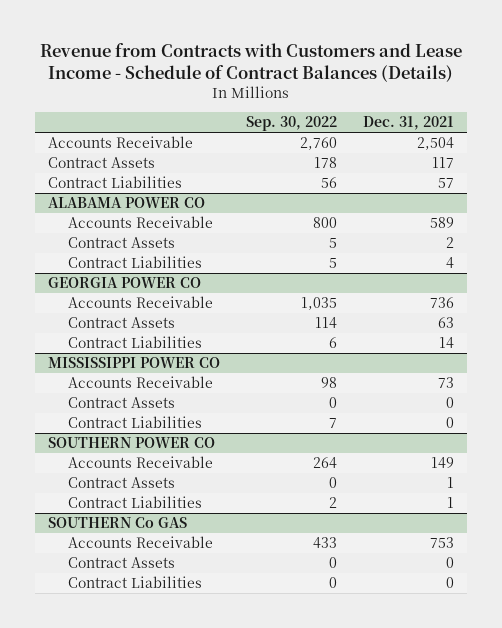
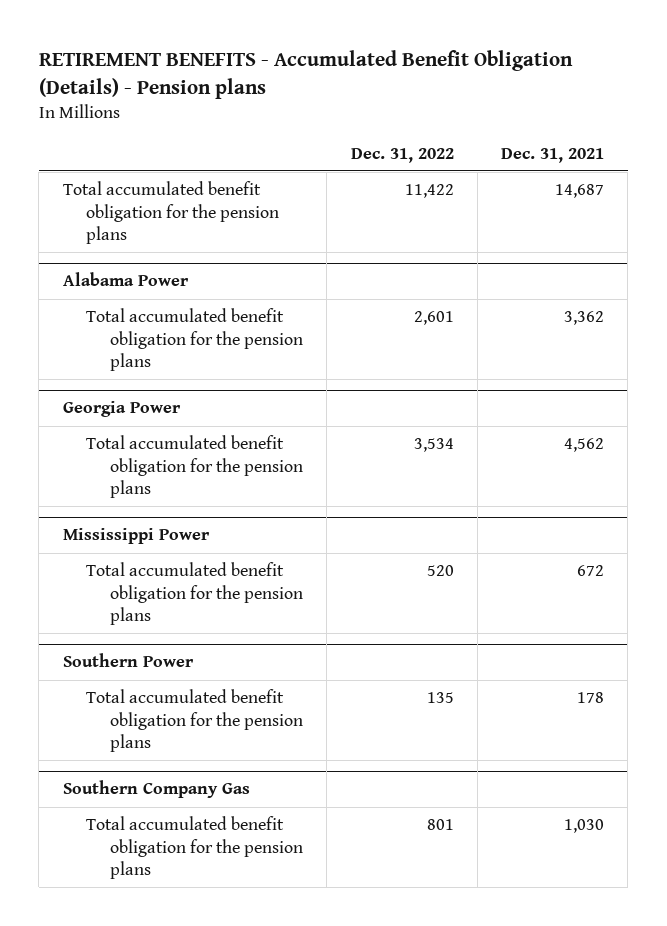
- Revenue from Contracts with Customers and Lease Income - Schedule of Contract Balances (Details)
+ RETIREMENT BENEFITS - Accumulated Benefit Obligation (Details) - Pension plans
- | Sep. 30, 2022 | Dec. 31, 2021
+ | Dec. 31, 2022 | Dec. 31, 2021
- Accounts Receivable | 2,760 | 2,504
- Contract Assets | 178 | 117
- Contract Liabilities | 56 | 57
- ALABAMA POWER CO
- Accounts Receivable | 800 | 589
- Contract Assets | 5 | 2
- Contract Liabilities | 5 | 4
- GEORGIA POWER CO
- Accounts Receivable | 1,035 | 736
- Contract Assets | 114 | 63
- Contract Liabilities | 6 | 14
- MISSISSIPPI POWER CO
- Accounts Receivable | 98 | 73
- Contract Assets | 0 | 0
- Contract Liabilities | 7 | 0
- SOUTHERN POWER CO
- Accounts Receivable | 264 | 149
- Contract Assets | 0 | 1
- Contract Liabilities | 2 | 1
- SOUTHERN Co GAS
- Accounts Receivable | 433 | 753
- Contract Assets | 0 | 0
- Contract Liabilities | 0 | 0
+ Total accumulated benefit obligation for the pension plans | 11,422 | 14,687
+ Alabama Power
+ Total accumulated benefit obligation for the pension plans | 2,601 | 3,362
+ Georgia Power
+ Total accumulated benefit obligation for the pension plans | 3,534 | 4,562
+ Mississippi Power
+ Total accumulated benefit obligation for the pension plans | 520 | 672
+ Southern Power
+ Total accumulated benefit obligation for the pension plans | 135 | 178
+ Southern Company Gas
+ Total accumulated benefit obligation for the pension plans | 801 | 1,030

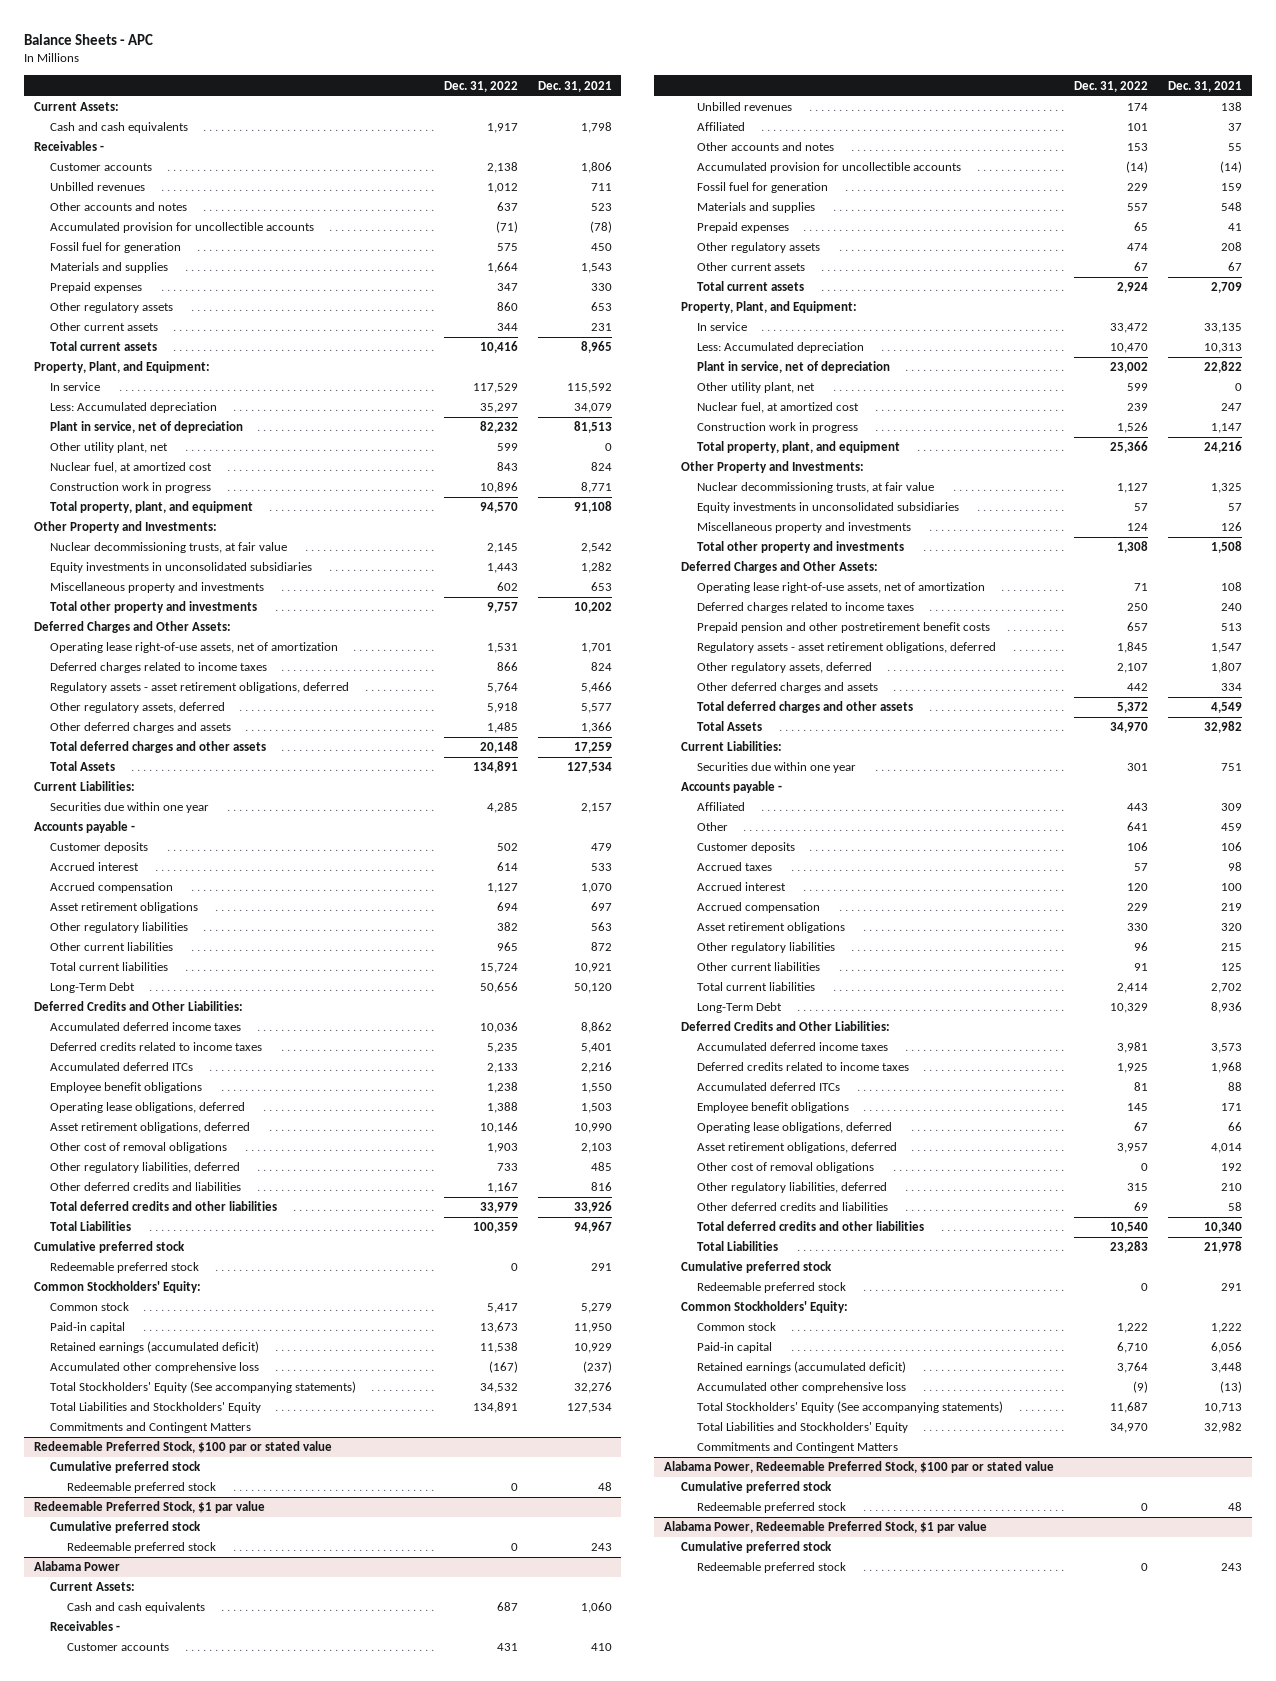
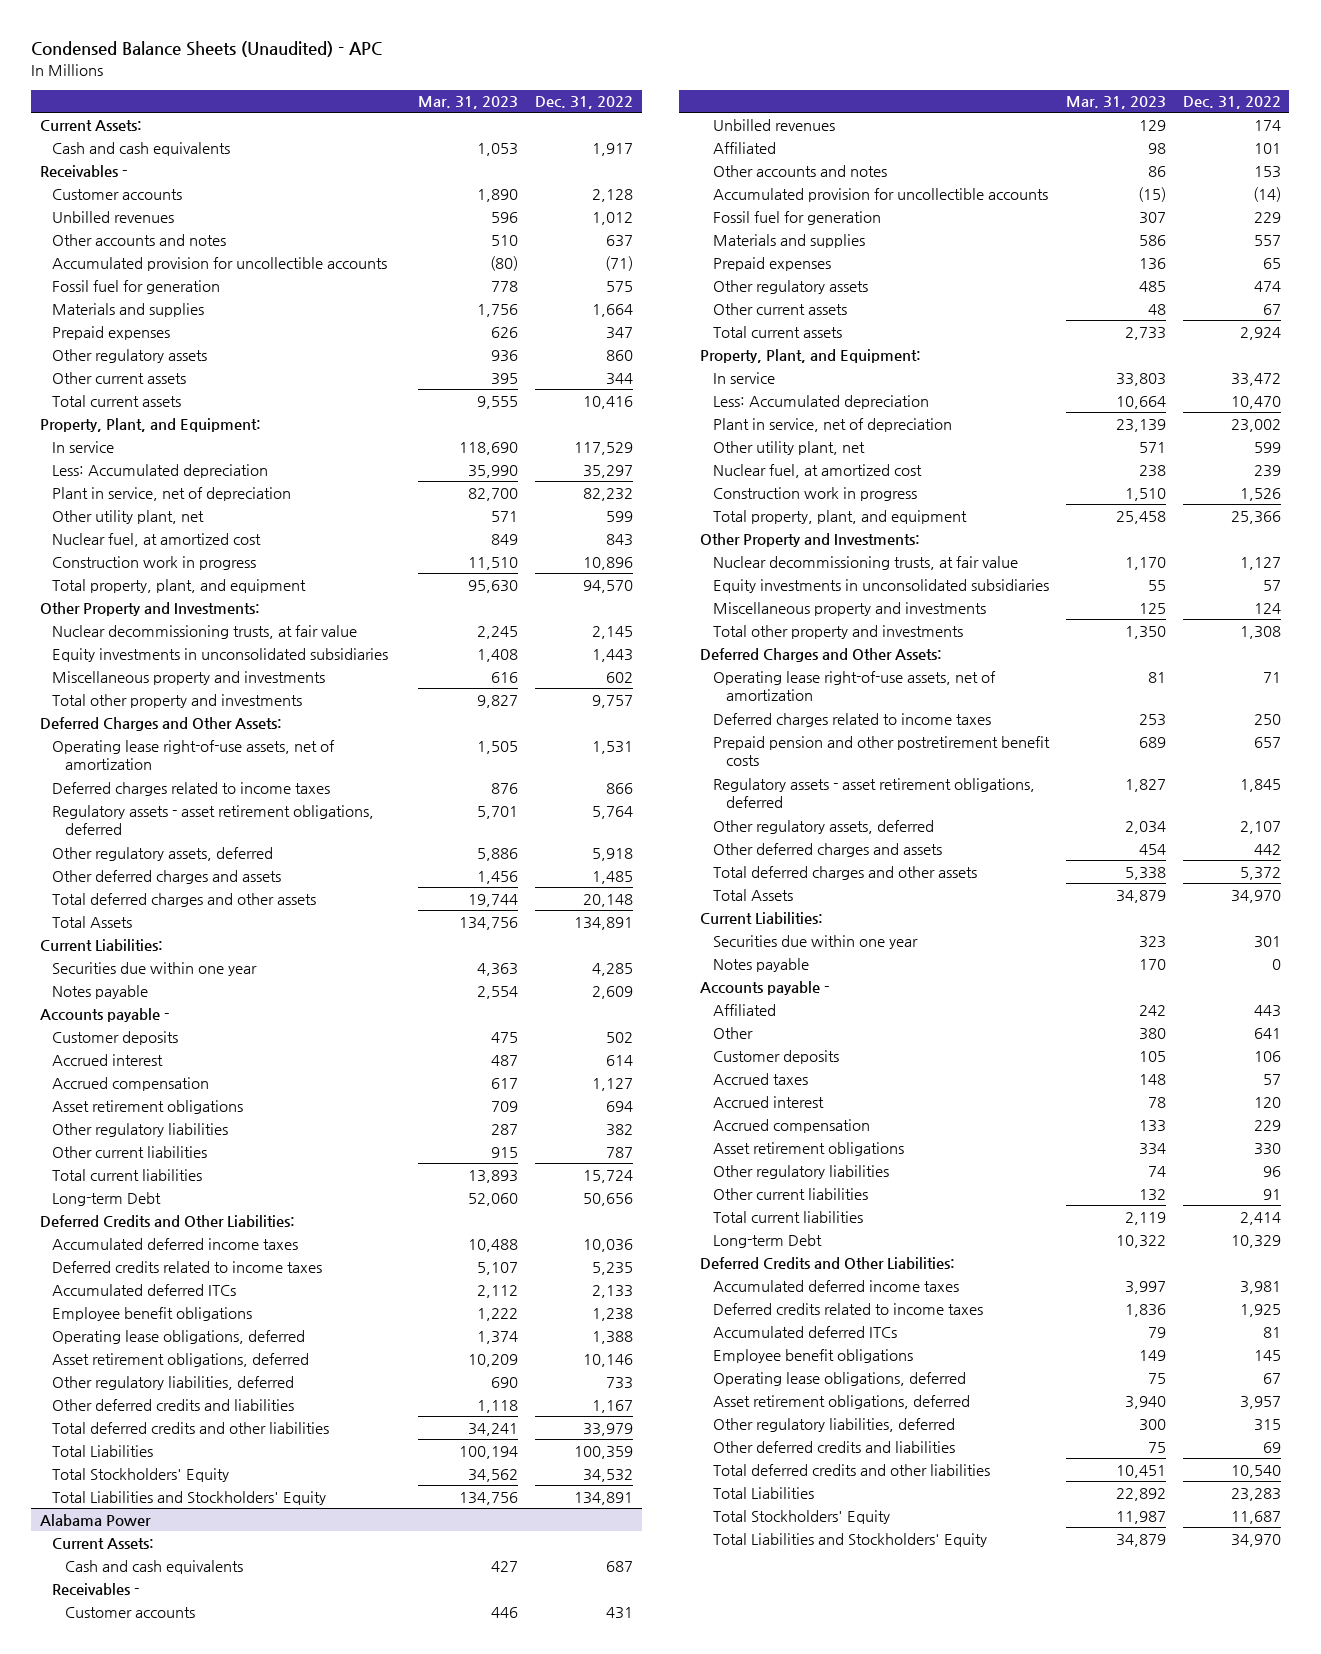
- Balance Sheets - APC
+ Condensed Balance Sheets (Unaudited) - APC
- | Dec. 31, 2022 | Dec. 31, 2021
+ | Mar. 31, 2023 | Dec. 31, 2022
- Customer accounts | 2,138 | 1,806
+ Customer accounts | 1,890 | 2,128
+ Notes payable | 2,554 | 2,609
- Other current liabilities | 965 | 872
+ Other current liabilities | 915 | 787
- Long-Term Debt | 50,656 | 50,120
+ Long-term Debt | 52,060 | 50,656
- Other cost of removal obligations | 1,903 | 2,103
- Cumulative preferred stock
- Redeemable preferred stock | 0 | 291
- Common Stockholders' Equity:
- Common stock | 5,417 | 5,279
- Paid-in capital | 13,673 | 11,950
- Retained earnings (accumulated deficit) | 11,538 | 10,929
- Accumulated other comprehensive loss | (167) | (237)
- Total Stockholders' Equity (See accompanying statements) | 34,532 | 32,276
+ Total Stockholders' Equity | 34,562 | 34,532
- Commitments and Contingent Matters
- Redeemable Preferred Stock, $100 par or stated value
- Cumulative preferred stock
- Redeemable preferred stock | 0 | 48
- Redeemable Preferred Stock, $1 par value
- Cumulative preferred stock
- Redeemable preferred stock | 0 | 243
@ Alabama Power
+ Notes payable | 170 | 0
- Long-Term Debt | 10,329 | 8,936
+ Long-term Debt | 10,322 | 10,329
- Other cost of removal obligations | 0 | 192
- Cumulative preferred stock
- Redeemable preferred stock | 0 | 291
- Common Stockholders' Equity:
- Common stock | 1,222 | 1,222
- Paid-in capital | 6,710 | 6,056
- Retained earnings (accumulated deficit) | 3,764 | 3,448
- Accumulated other comprehensive loss | (9) | (13)
- Total Stockholders' Equity (See accompanying statements) | 11,687 | 10,713
+ Total Stockholders' Equity | 11,987 | 11,687
- Commitments and Contingent Matters
- Alabama Power, Redeemable Preferred Stock, $100 par or stated value
- Cumulative preferred stock
- Redeemable preferred stock | 0 | 48
- Alabama Power, Redeemable Preferred Stock, $1 par value
- Cumulative preferred stock
- Redeemable preferred stock | 0 | 243

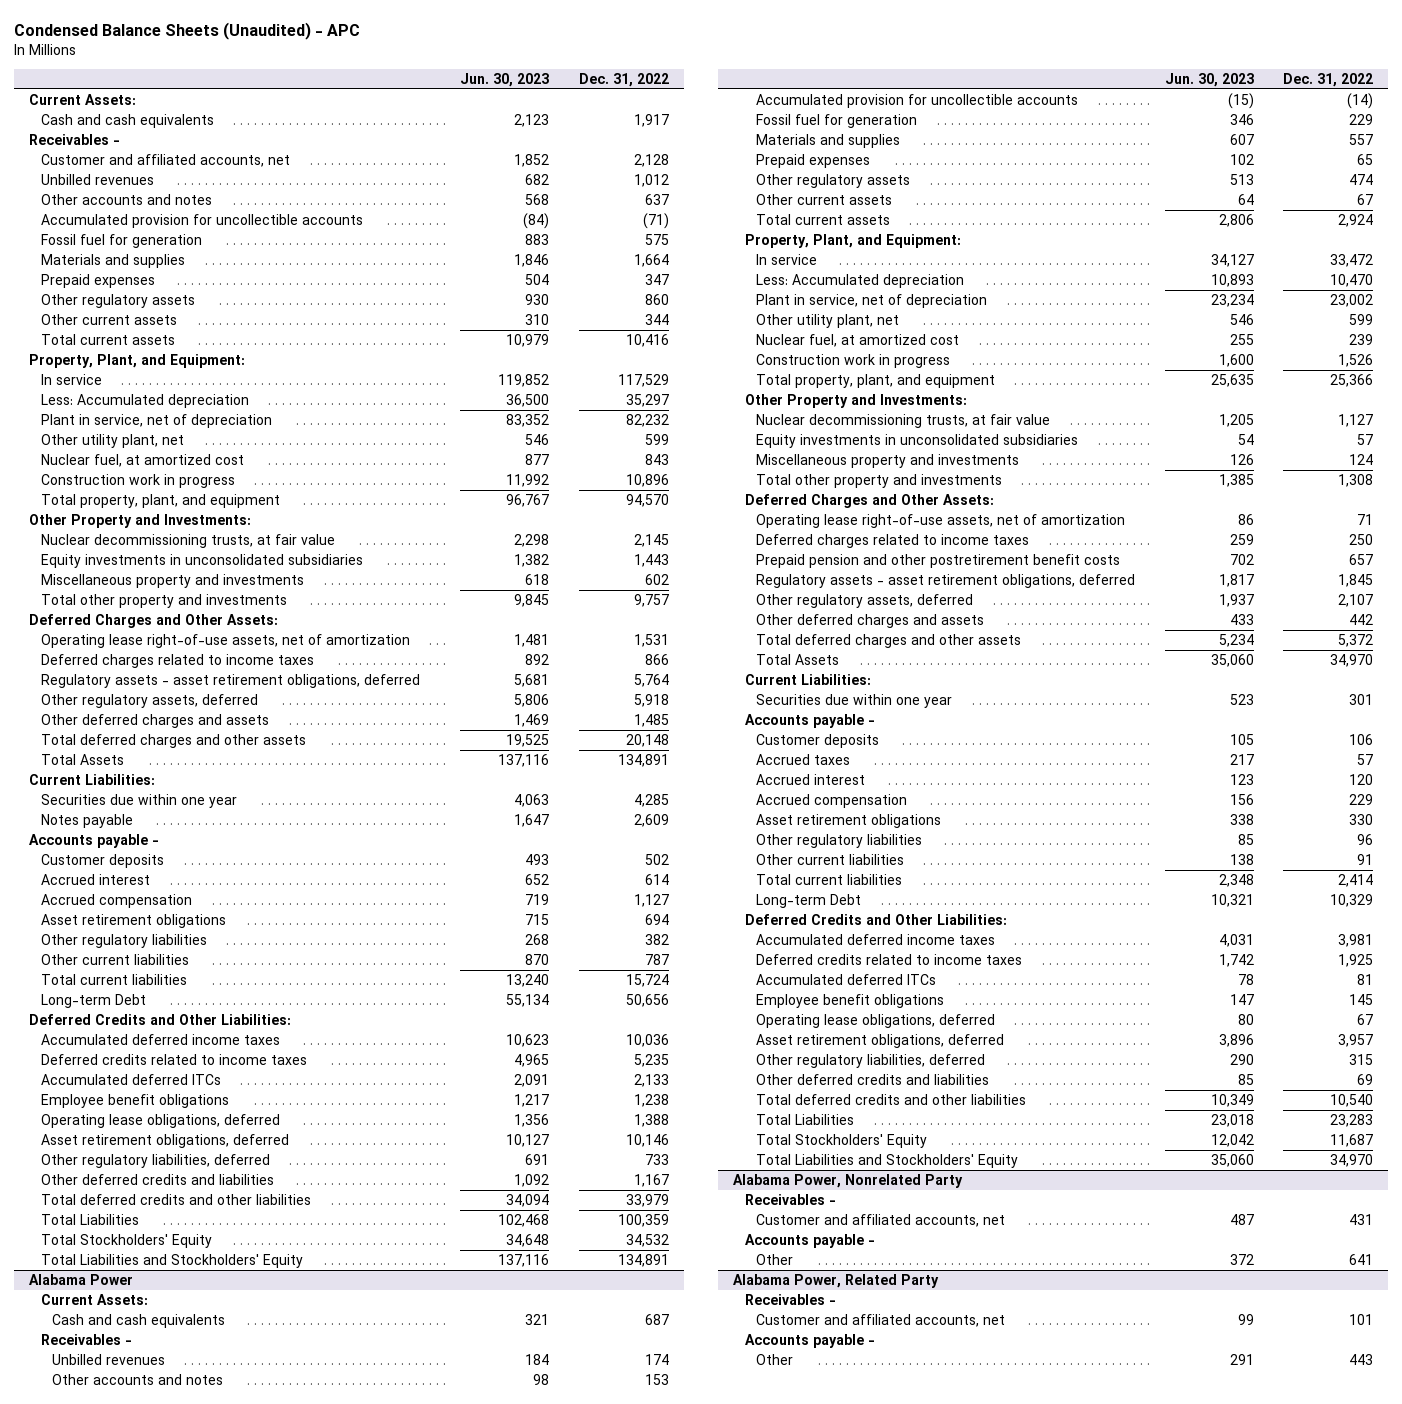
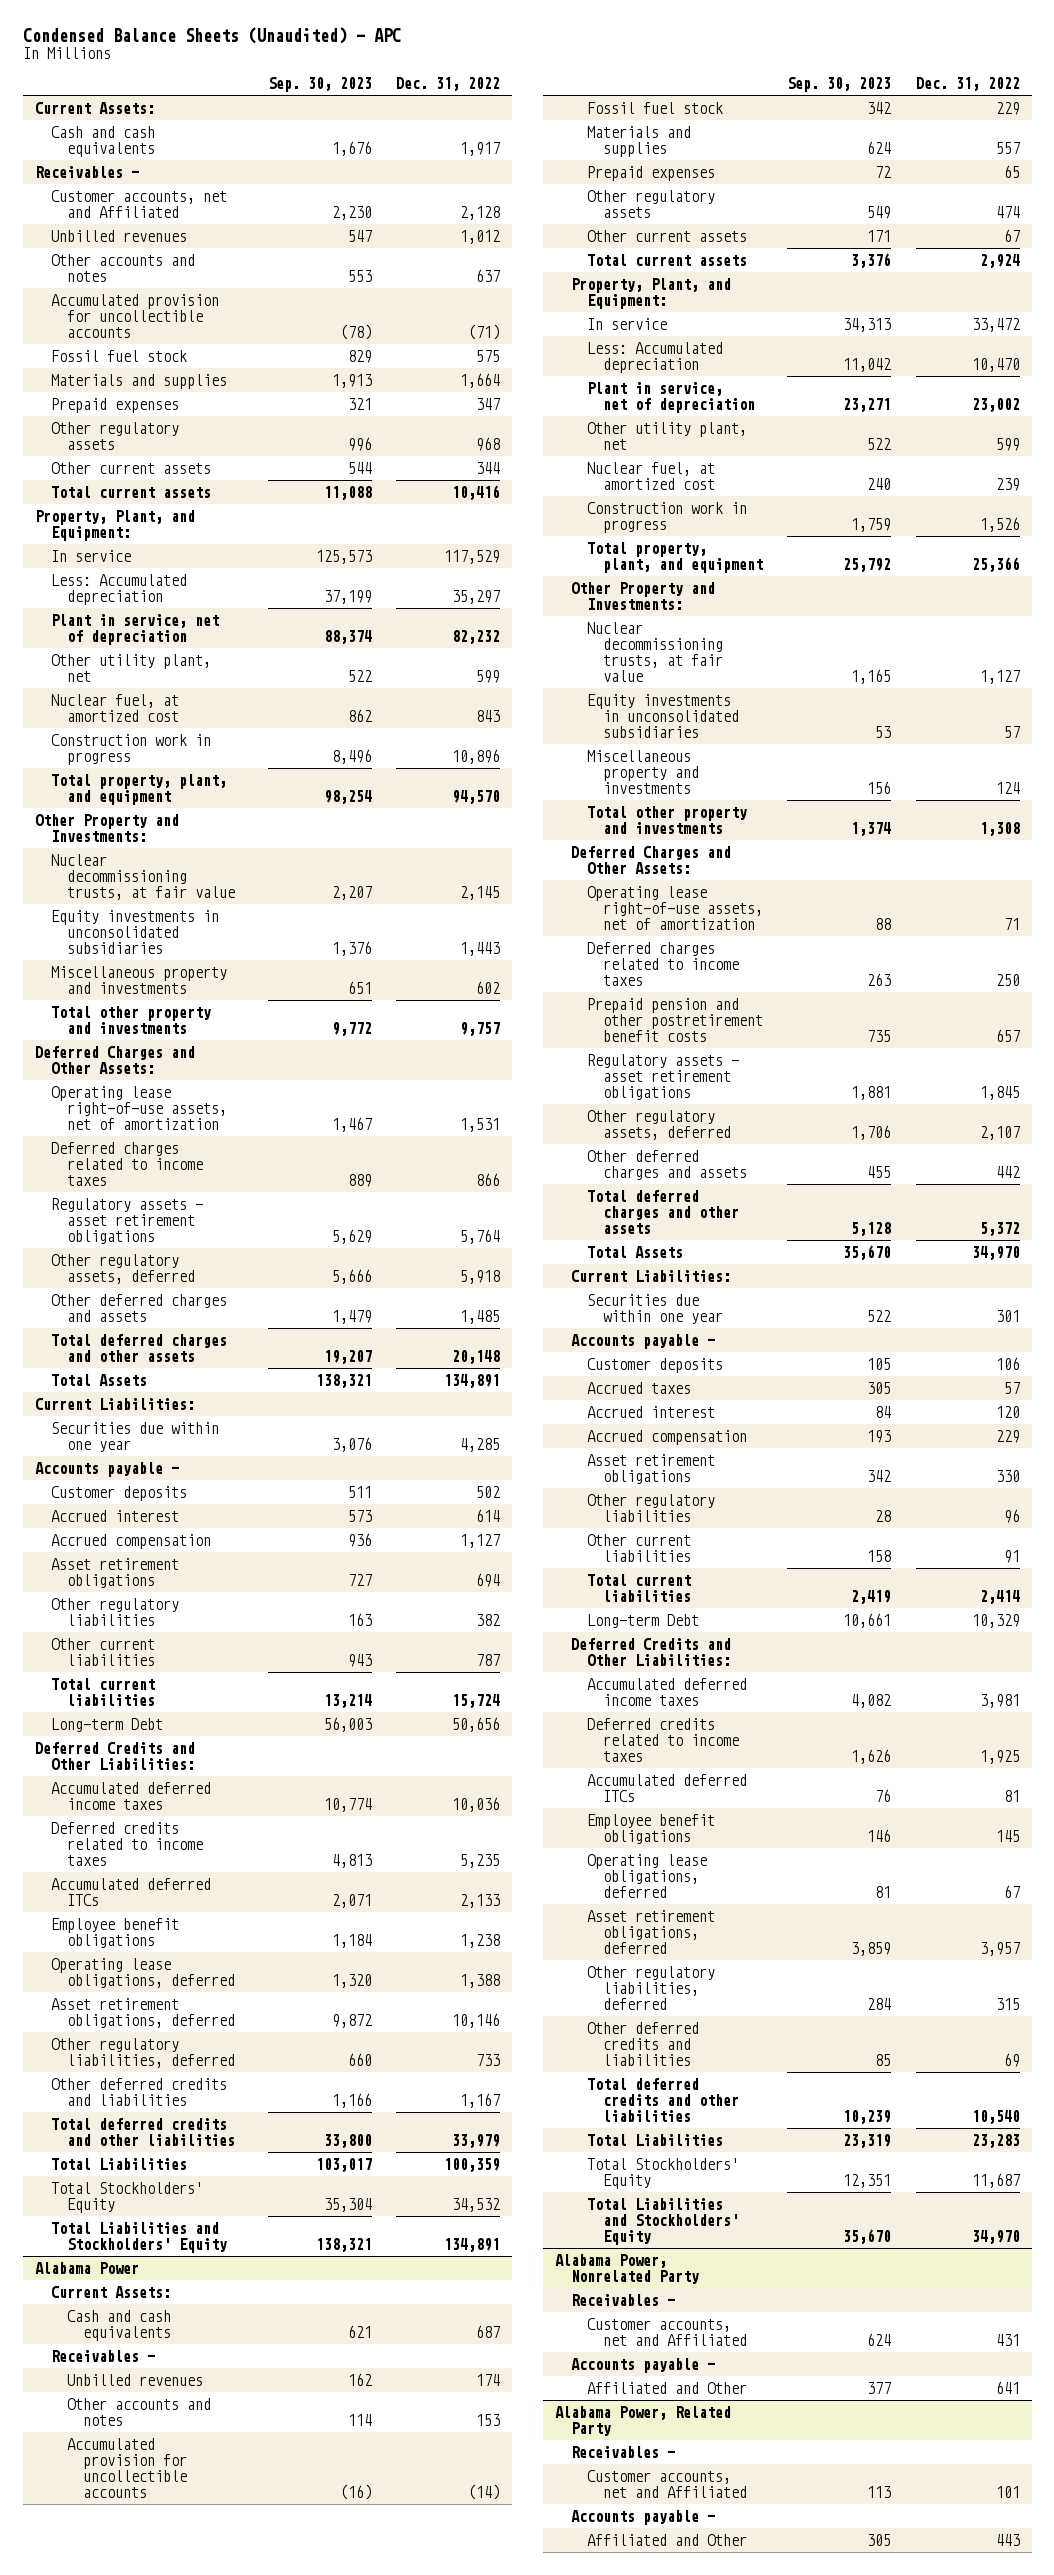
- | Jun. 30, 2023 | Dec. 31, 2022
+ | Sep. 30, 2023 | Dec. 31, 2022
- Customer and affiliated accounts, net | 1,852 | 2,128
+ Customer accounts, net and Affiliated | 2,230 | 2,128
- Fossil fuel for generation | 883 | 575
+ Fossil fuel stock | 829 | 575
- Other regulatory assets | 930 | 860
+ Other regulatory assets | 996 | 968
- Regulatory assets - asset retirement obligations, deferred | 5,681 | 5,764
+ Regulatory assets - asset retirement obligations | 5,629 | 5,764
- Notes payable | 1,647 | 2,609
@ Alabama Power
- Fossil fuel for generation | 346 | 229
+ Fossil fuel stock | 342 | 229
- Regulatory assets - asset retirement obligations, deferred | 1,817 | 1,845
+ Regulatory assets - asset retirement obligations | 1,881 | 1,845
@ Alabama Power, Nonrelated Party
- Customer and affiliated accounts, net | 487 | 431
+ Customer accounts, net and Affiliated | 624 | 431
- Other | 372 | 641
+ Affiliated and Other | 377 | 641
@ Alabama Power, Related Party
- Customer and affiliated accounts, net | 99 | 101
+ Customer accounts, net and Affiliated | 113 | 101
- Other | 291 | 443
+ Affiliated and Other | 305 | 443

